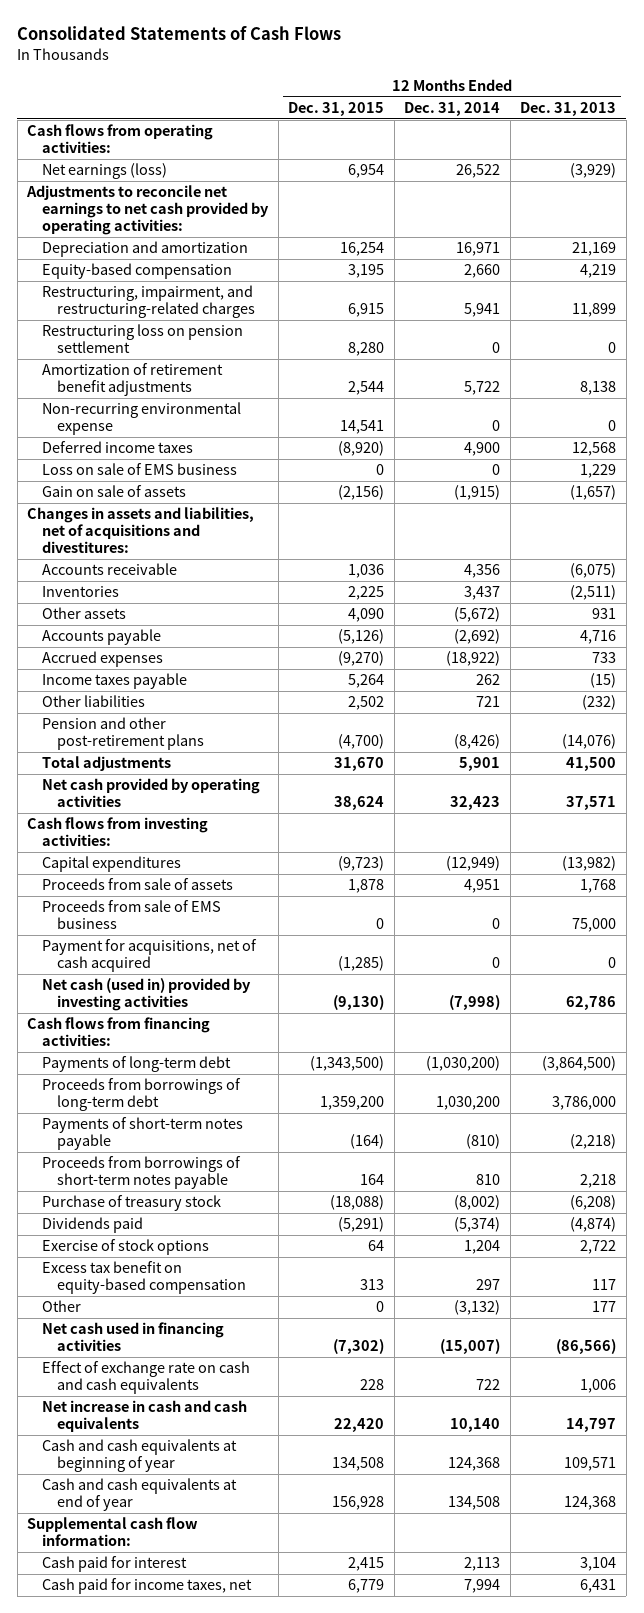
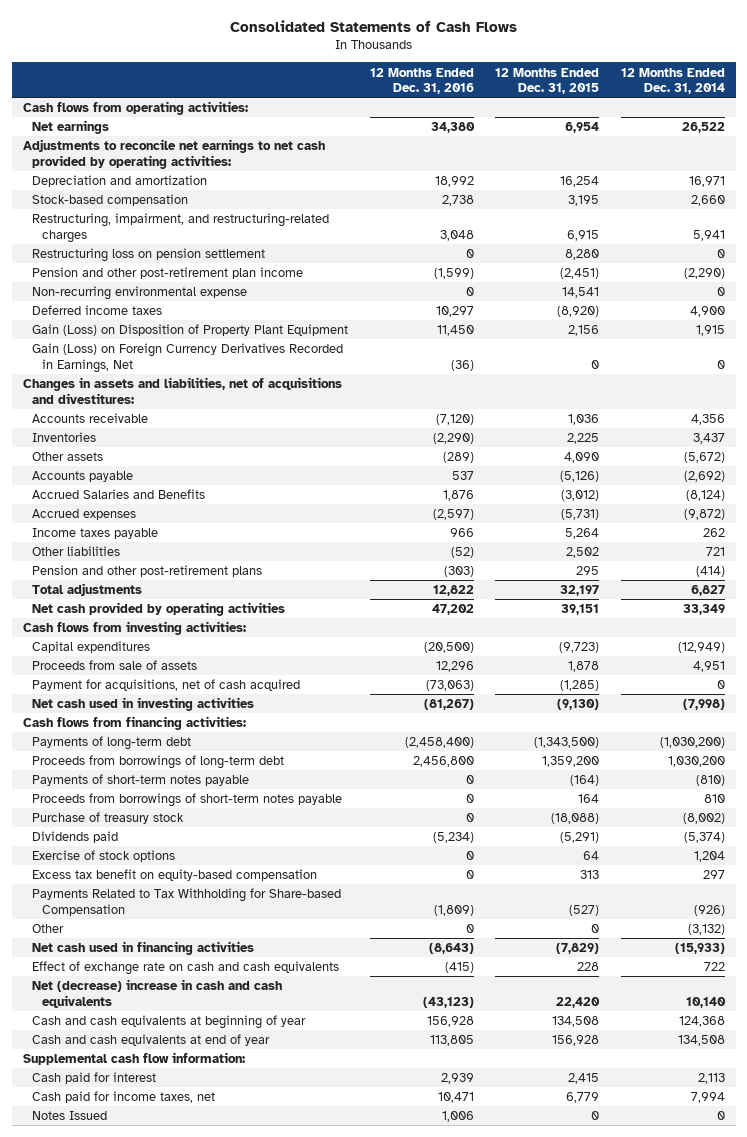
- | 12 Months Ended Dec. 31, 2015 | 12 Months Ended Dec. 31, 2014 | 12 Months Ended Dec. 31, 2013
+ | 12 Months Ended Dec. 31, 2016 | 12 Months Ended Dec. 31, 2015 | 12 Months Ended Dec. 31, 2014
- Net earnings (loss) | 6,954 | 26,522 | (3,929)
+ Net earnings | 34,380 | 6,954 | 26,522
- Equity-based compensation | 3,195 | 2,660 | 4,219
+ Stock-based compensation | 2,738 | 3,195 | 2,660
- Amortization of retirement benefit adjustments | 2,544 | 5,722 | 8,138
+ Pension and other post-retirement plan income | (1,599) | (2,451) | (2,290)
- Loss on sale of EMS business | 0 | 0 | 1,229
- Gain on sale of assets | (2,156) | (1,915) | (1,657)
+ Gain (Loss) on Disposition of Property Plant Equipment | 11,450 | 2,156 | 1,915
+ Gain (Loss) on Foreign Currency Derivatives Recorded in Earnings, Net | (36) | 0 | 0
- Accrued expenses | (9,270) | (18,922) | 733
+ Accrued Salaries and Benefits | 1,876 | (3,012) | (8,124)
+ Accrued expenses | (2,597) | (5,731) | (9,872)
- Pension and other post-retirement plans | (4,700) | (8,426) | (14,076)
- Total adjustments | 31,670 | 5,901 | 41,500
- Net cash provided by operating activities | 38,624 | 32,423 | 37,571
+ Pension and other post-retirement plans | (303) | 295 | (414)
+ Total adjustments | 12,822 | 32,197 | 6,827
+ Net cash provided by operating activities | 47,202 | 39,151 | 33,349
- Proceeds from sale of EMS business | 0 | 0 | 75,000
- Net cash (used in) provided by investing activities | (9,130) | (7,998) | 62,786
+ Net cash used in investing activities | (81,267) | (9,130) | (7,998)
+ Payments Related to Tax Withholding for Share-based Compensation | (1,809) | (527) | (926)
- Net cash used in financing activities | (7,302) | (15,007) | (86,566)
+ Net cash used in financing activities | (8,643) | (7,829) | (15,933)
- Net increase in cash and cash equivalents | 22,420 | 10,140 | 14,797
+ Net (decrease) increase in cash and cash equivalents | (43,123) | 22,420 | 10,140
+ Notes Issued | 1,006 | 0 | 0

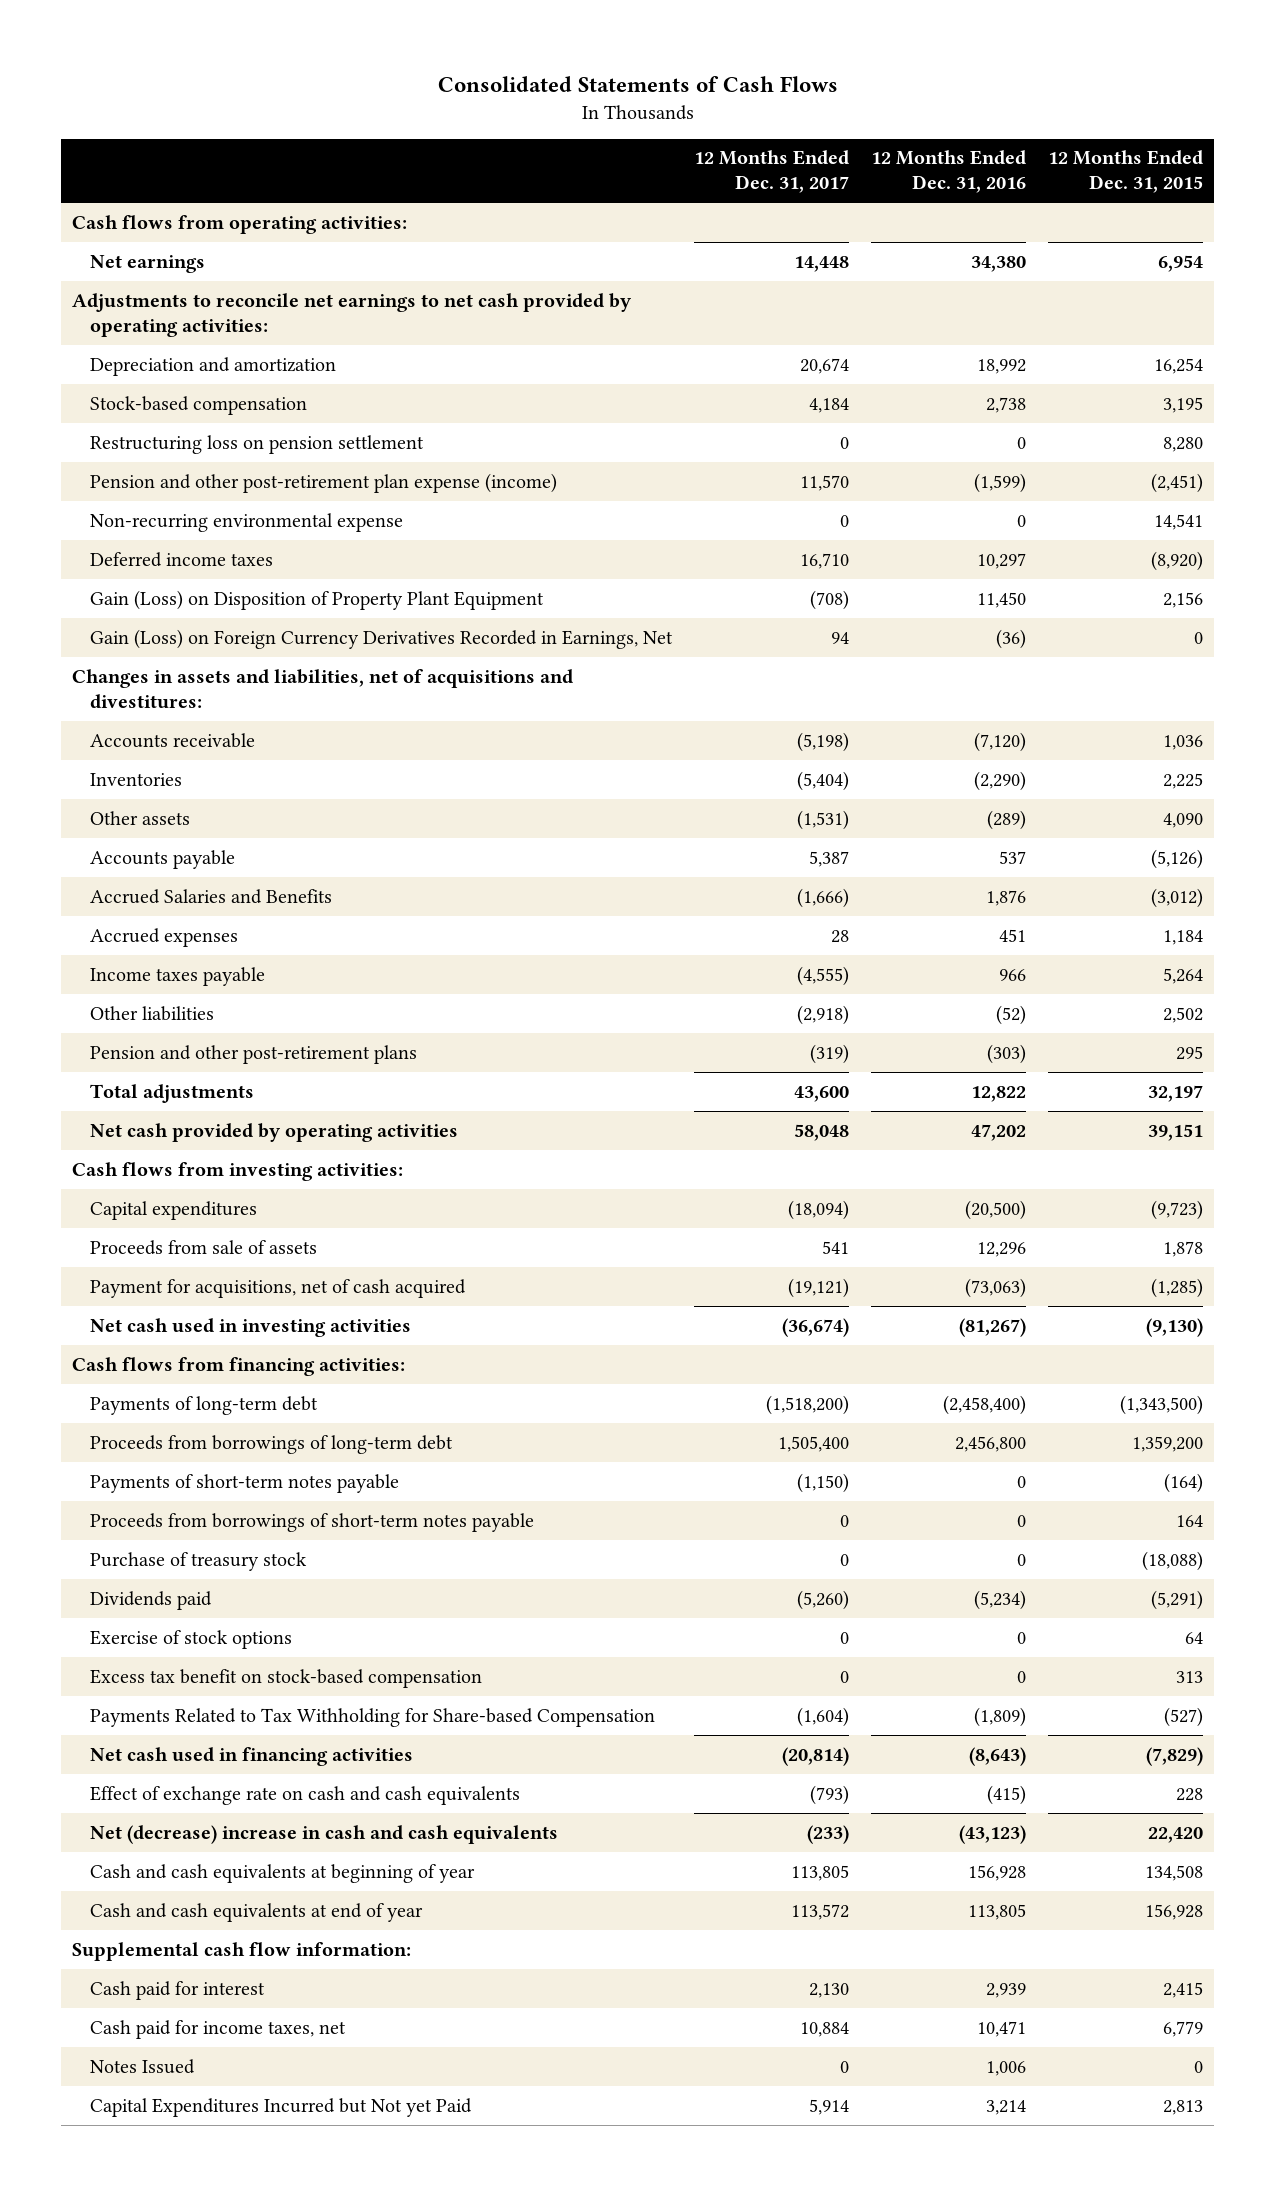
- | 12 Months Ended Dec. 31, 2016 | 12 Months Ended Dec. 31, 2015 | 12 Months Ended Dec. 31, 2014
+ | 12 Months Ended Dec. 31, 2017 | 12 Months Ended Dec. 31, 2016 | 12 Months Ended Dec. 31, 2015
- Restructuring, impairment, and restructuring-related charges | 3,048 | 6,915 | 5,941
- Pension and other post-retirement plan income | (1,599) | (2,451) | (2,290)
+ Pension and other post-retirement plan expense (income) | 11,570 | (1,599) | (2,451)
- Accrued expenses | (2,597) | (5,731) | (9,872)
+ Accrued expenses | 28 | 451 | 1,184
- Excess tax benefit on equity-based compensation | 0 | 313 | 297
+ Excess tax benefit on stock-based compensation | 0 | 0 | 313
- Other | 0 | 0 | (3,132)
+ Capital Expenditures Incurred but Not yet Paid | 5,914 | 3,214 | 2,813

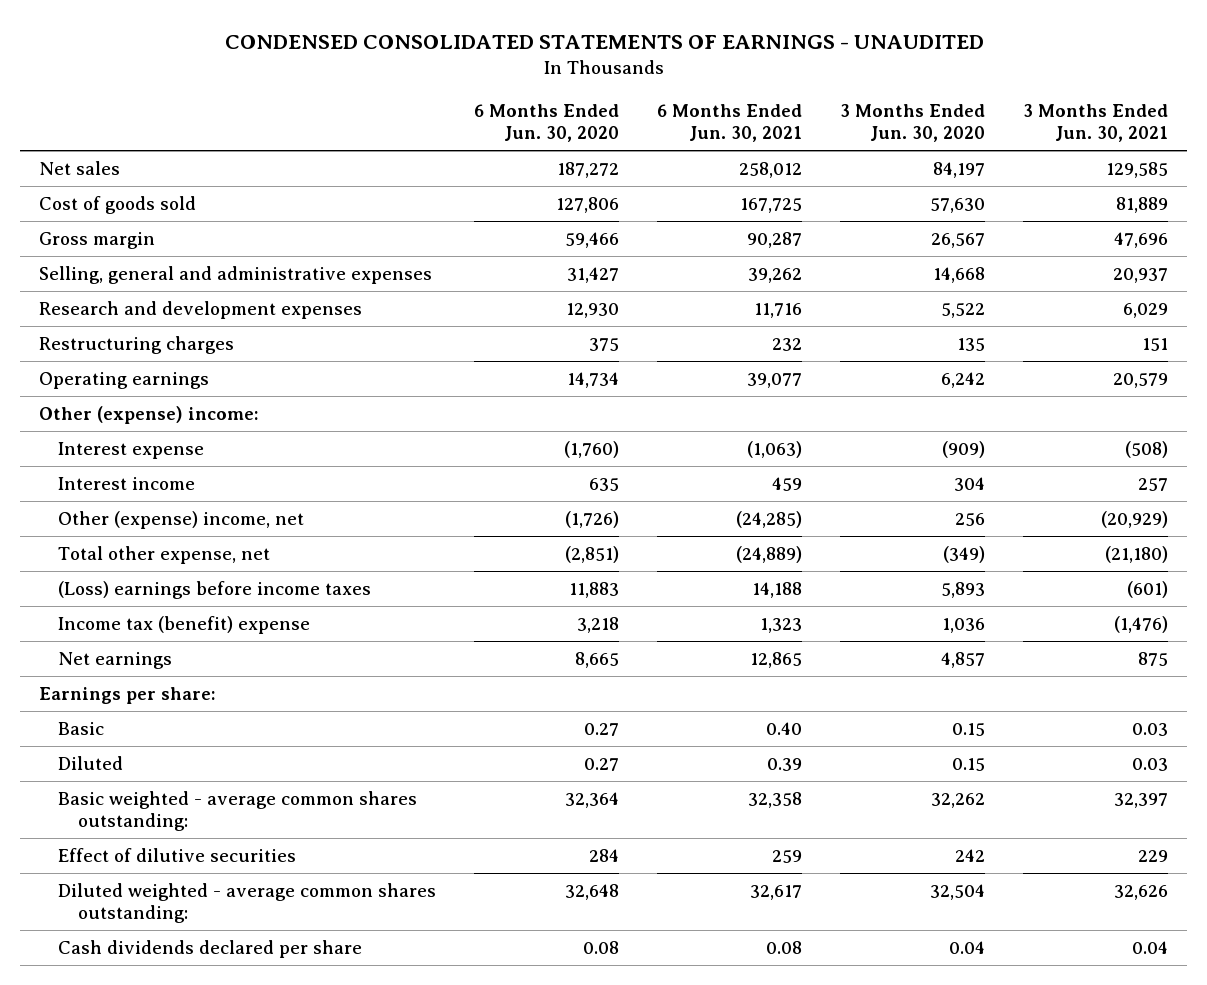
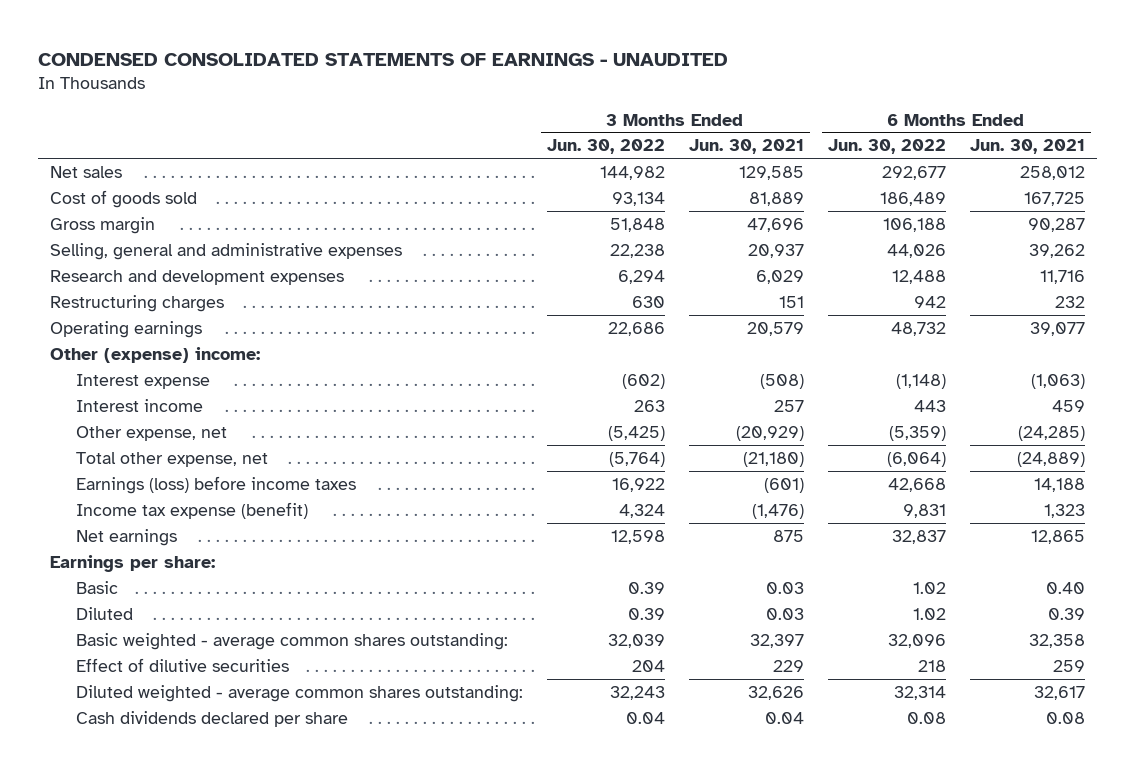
- | 6 Months Ended Jun. 30, 2020 | 6 Months Ended Jun. 30, 2021 | 3 Months Ended Jun. 30, 2020 | 3 Months Ended Jun. 30, 2021
+ | 3 Months Ended Jun. 30, 2022 | 3 Months Ended Jun. 30, 2021 | 6 Months Ended Jun. 30, 2022 | 6 Months Ended Jun. 30, 2021
- Other (expense) income, net | (1,726) | (24,285) | 256 | (20,929)
+ Other expense, net | (5,425) | (20,929) | (5,359) | (24,285)
- (Loss) earnings before income taxes | 11,883 | 14,188 | 5,893 | (601)
- Income tax (benefit) expense | 3,218 | 1,323 | 1,036 | (1,476)
+ Earnings (loss) before income taxes | 16,922 | (601) | 42,668 | 14,188
+ Income tax expense (benefit) | 4,324 | (1,476) | 9,831 | 1,323

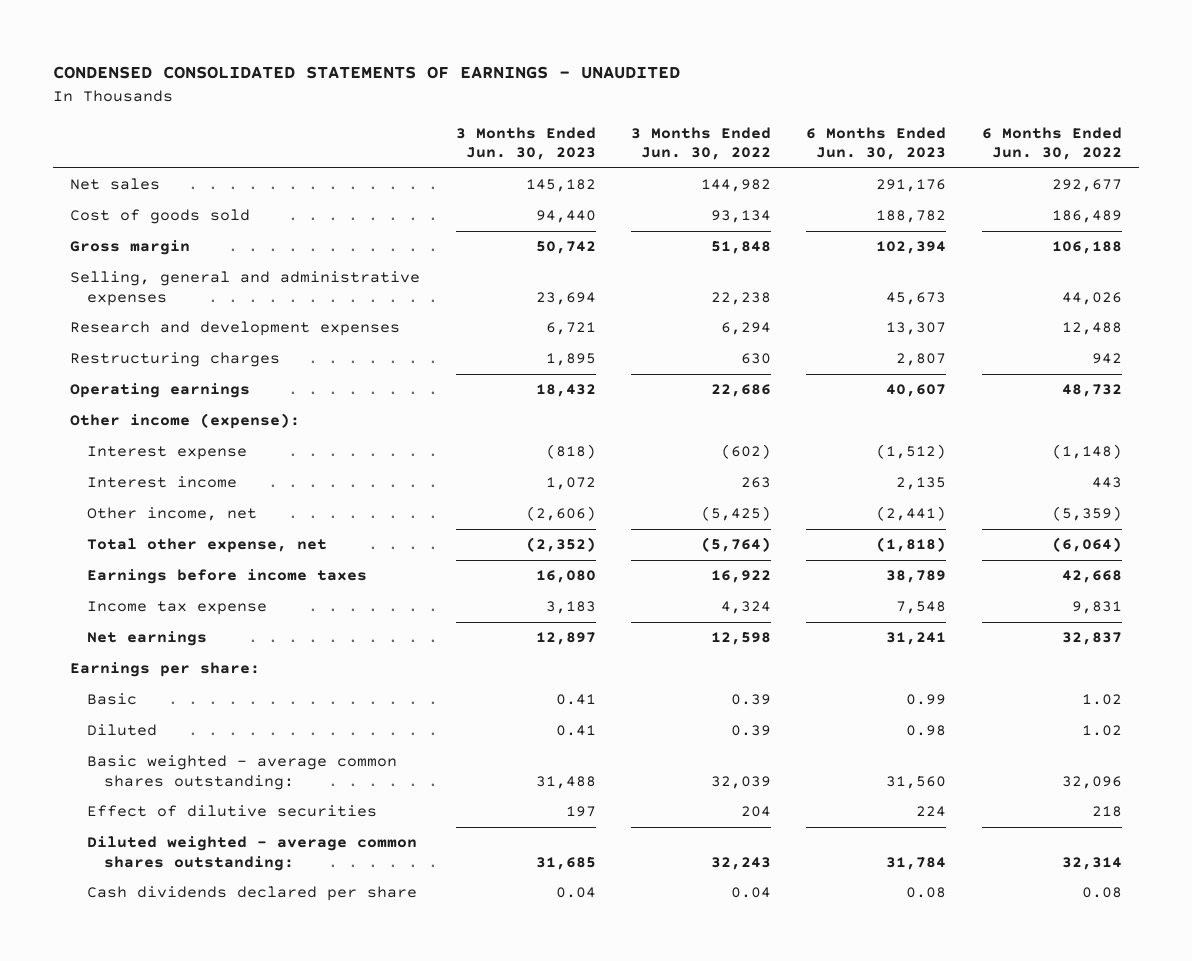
- | 3 Months Ended Jun. 30, 2022 | 3 Months Ended Jun. 30, 2021 | 6 Months Ended Jun. 30, 2022 | 6 Months Ended Jun. 30, 2021
+ | 3 Months Ended Jun. 30, 2023 | 3 Months Ended Jun. 30, 2022 | 6 Months Ended Jun. 30, 2023 | 6 Months Ended Jun. 30, 2022
- Other (expense) income:
+ Other income (expense):
- Other expense, net | (5,425) | (20,929) | (5,359) | (24,285)
+ Other income, net | (2,606) | (5,425) | (2,441) | (5,359)
- Earnings (loss) before income taxes | 16,922 | (601) | 42,668 | 14,188
- Income tax expense (benefit) | 4,324 | (1,476) | 9,831 | 1,323
+ Earnings before income taxes | 16,080 | 16,922 | 38,789 | 42,668
+ Income tax expense | 3,183 | 4,324 | 7,548 | 9,831

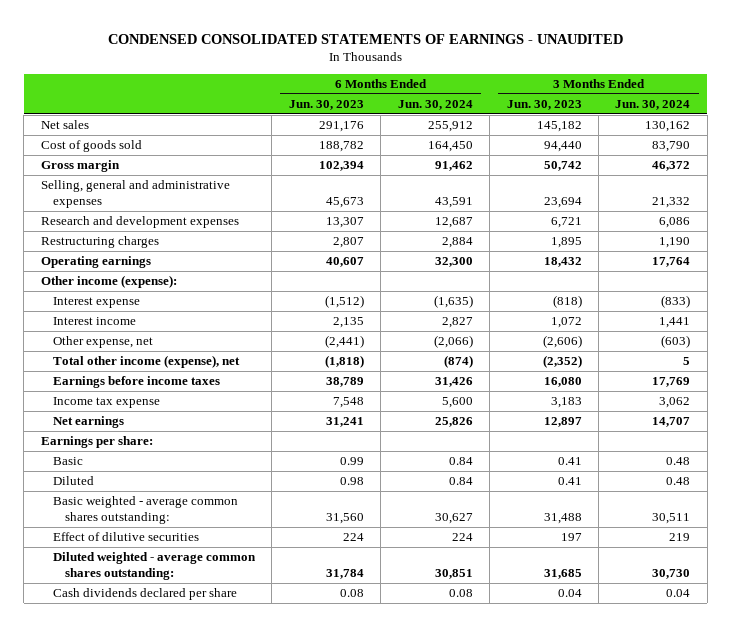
- | 3 Months Ended Jun. 30, 2023 | 3 Months Ended Jun. 30, 2022 | 6 Months Ended Jun. 30, 2023 | 6 Months Ended Jun. 30, 2022
+ | 6 Months Ended Jun. 30, 2023 | 6 Months Ended Jun. 30, 2024 | 3 Months Ended Jun. 30, 2023 | 3 Months Ended Jun. 30, 2024
- Other income, net | (2,606) | (5,425) | (2,441) | (5,359)
- Total other expense, net | (2,352) | (5,764) | (1,818) | (6,064)
+ Other expense, net | (2,441) | (2,066) | (2,606) | (603)
+ Total other income (expense), net | (1,818) | (874) | (2,352) | 5

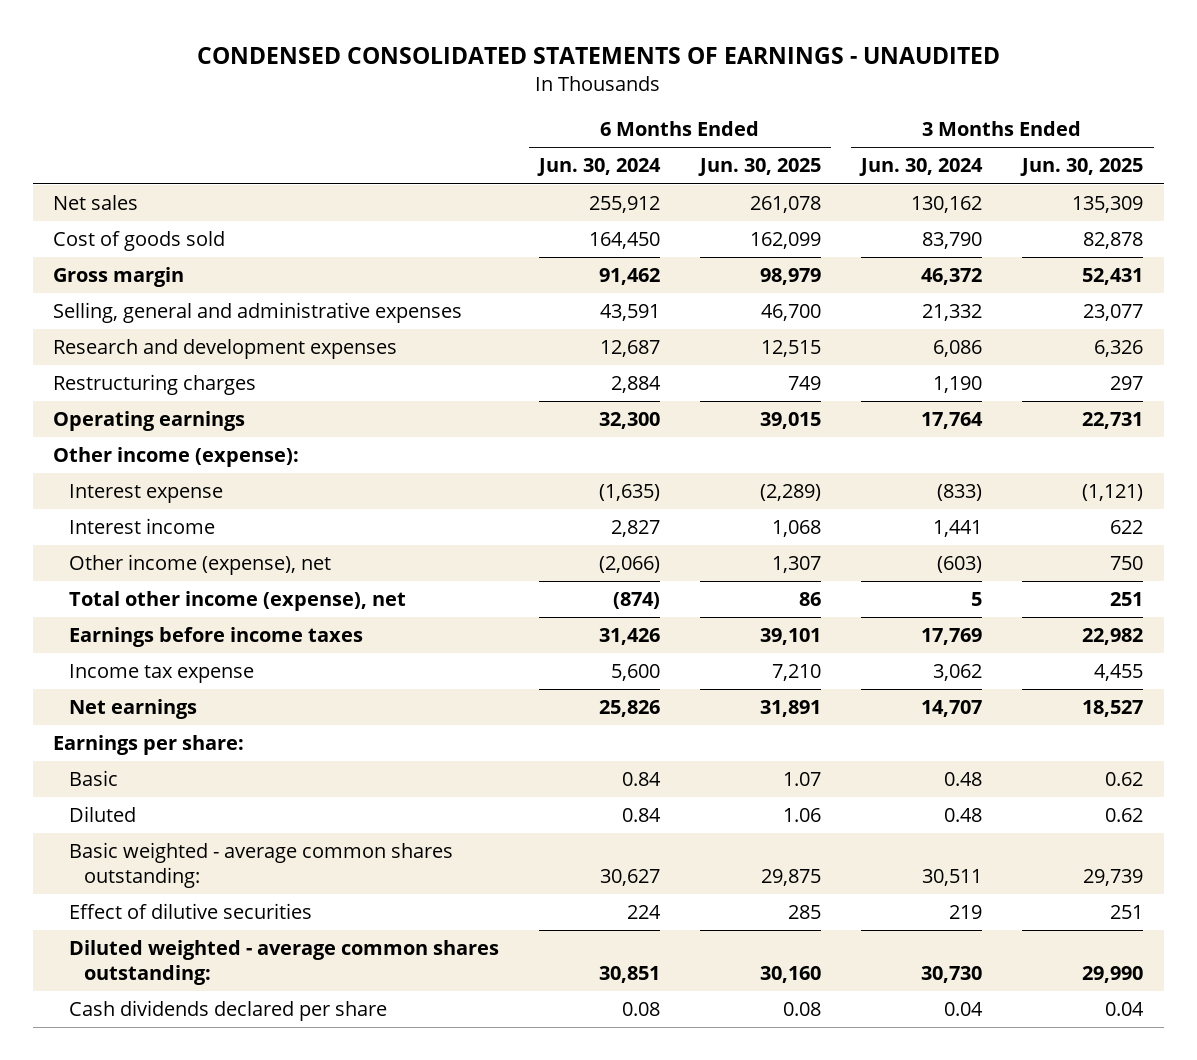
- | 6 Months Ended Jun. 30, 2023 | 6 Months Ended Jun. 30, 2024 | 3 Months Ended Jun. 30, 2023 | 3 Months Ended Jun. 30, 2024
+ | 6 Months Ended Jun. 30, 2024 | 6 Months Ended Jun. 30, 2025 | 3 Months Ended Jun. 30, 2024 | 3 Months Ended Jun. 30, 2025
- Other expense, net | (2,441) | (2,066) | (2,606) | (603)
+ Other income (expense), net | (2,066) | 1,307 | (603) | 750

